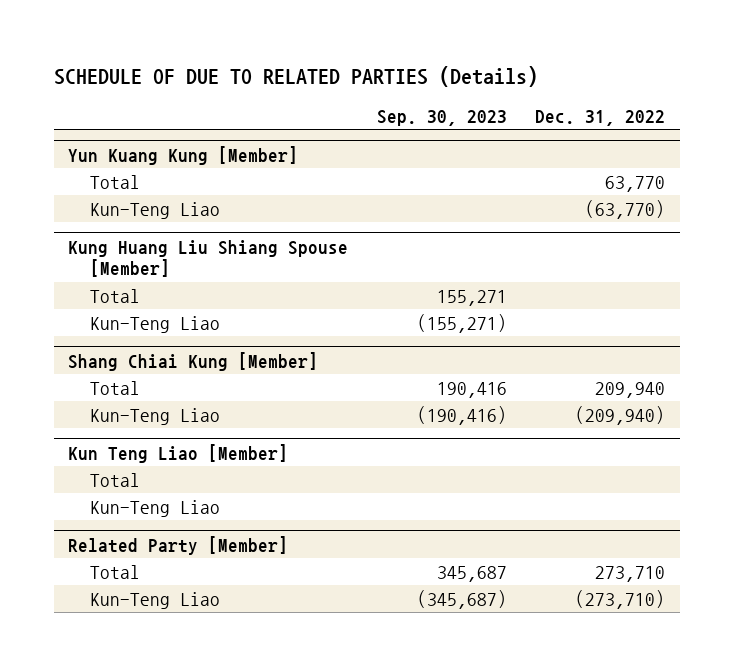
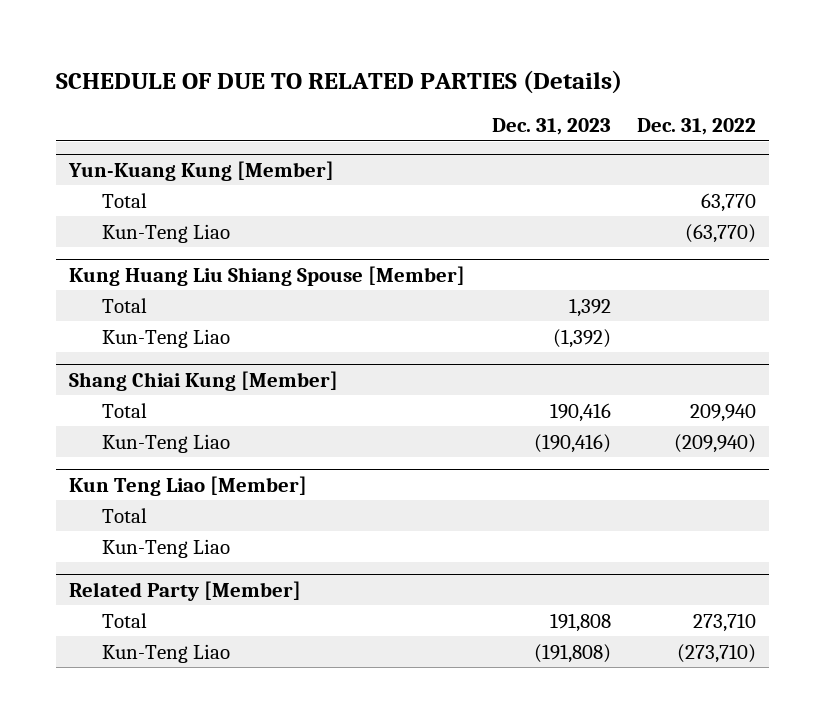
- | Sep. 30, 2023 | Dec. 31, 2022
+ | Dec. 31, 2023 | Dec. 31, 2022
- Yun Kuang Kung [Member]
+ Yun-Kuang Kung [Member]

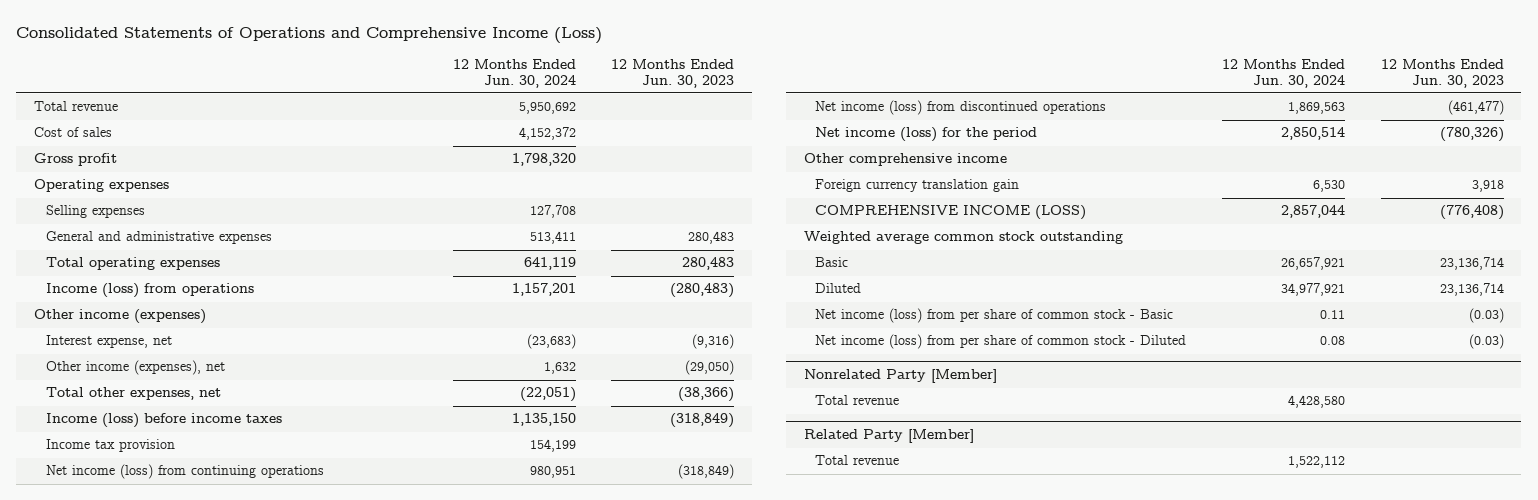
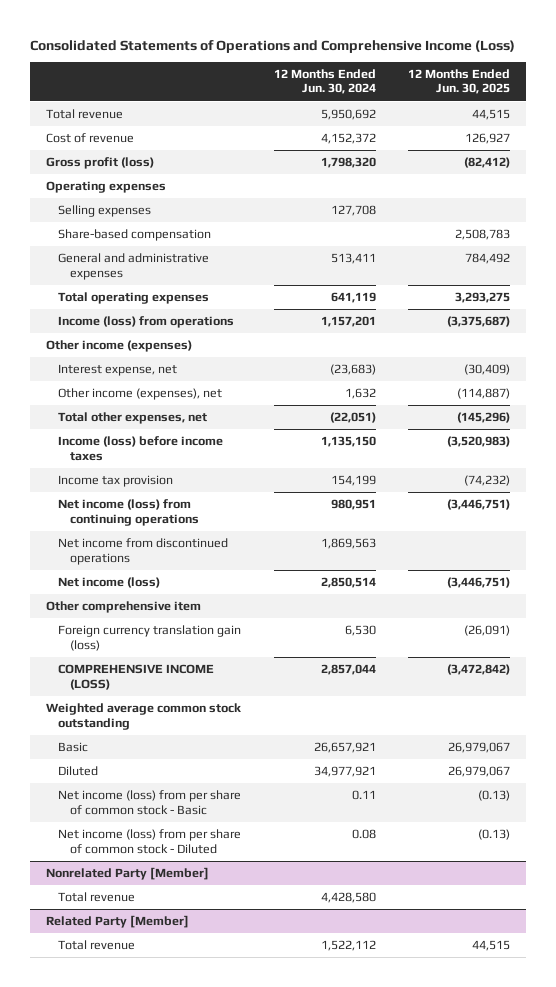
- | 12 Months Ended Jun. 30, 2024 | 12 Months Ended Jun. 30, 2023
+ | 12 Months Ended Jun. 30, 2024 | 12 Months Ended Jun. 30, 2025
- Cost of sales | 4,152,372 |
- Gross profit | 1,798,320 |
+ Cost of revenue | 4,152,372 | 126,927
+ Gross profit (loss) | 1,798,320 | (82,412)
+ Share-based compensation | | 2,508,783
- Net income (loss) from discontinued operations | 1,869,563 | (461,477)
- Net income (loss) for the period | 2,850,514 | (780,326)
- Other comprehensive income
- Foreign currency translation gain | 6,530 | 3,918
+ Net income from discontinued operations | 1,869,563 |
+ Net income (loss) | 2,850,514 | (3,446,751)
+ Other comprehensive item
+ Foreign currency translation gain (loss) | 6,530 | (26,091)

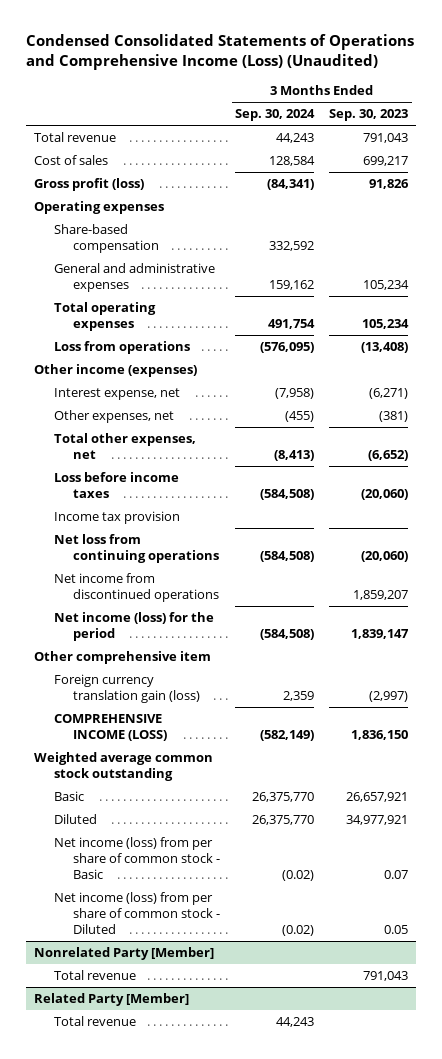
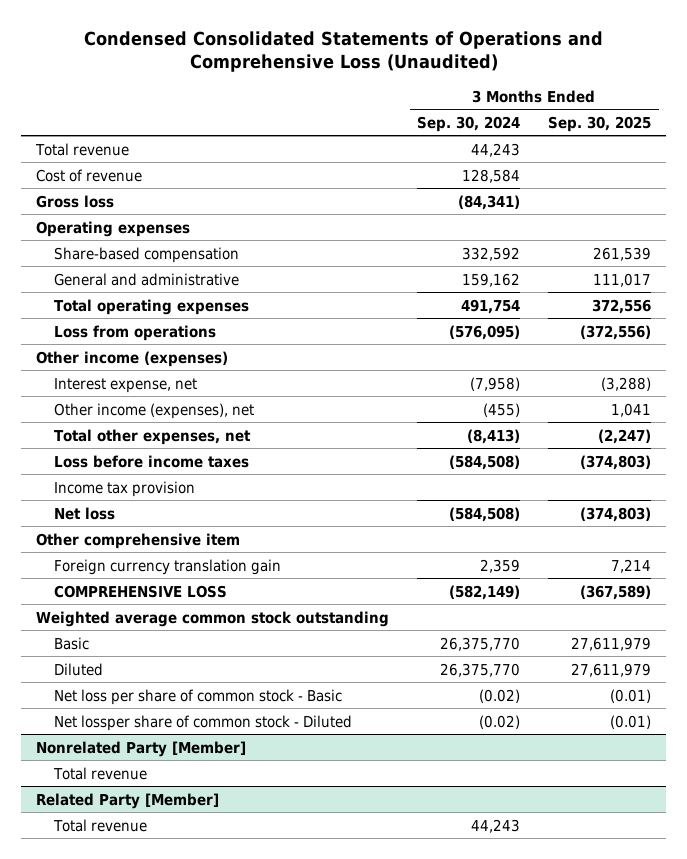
- Condensed Consolidated Statements of Operations and Comprehensive Income (Loss) (Unaudited)
+ Condensed Consolidated Statements of Operations and Comprehensive Loss (Unaudited)
- | 3 Months Ended Sep. 30, 2024 | 3 Months Ended Sep. 30, 2023
+ | 3 Months Ended Sep. 30, 2024 | 3 Months Ended Sep. 30, 2025
- Cost of sales | 128,584 | 699,217
- Gross profit (loss) | (84,341) | 91,826
+ Cost of revenue | 128,584 |
+ Gross loss | (84,341) |
- General and administrative expenses | 159,162 | 105,234
+ General and administrative | 159,162 | 111,017
- Other expenses, net | (455) | (381)
+ Other income (expenses), net | (455) | 1,041
- Net loss from continuing operations | (584,508) | (20,060)
- Net income from discontinued operations | | 1,859,207
- Net income (loss) for the period | (584,508) | 1,839,147
+ Net loss | (584,508) | (374,803)
- Foreign currency translation gain (loss) | 2,359 | (2,997)
- COMPREHENSIVE INCOME (LOSS) | (582,149) | 1,836,150
+ Foreign currency translation gain | 2,359 | 7,214
+ COMPREHENSIVE LOSS | (582,149) | (367,589)
- Net income (loss) from per share of common stock - Basic | (0.02) | 0.07
- Net income (loss) from per share of common stock - Diluted | (0.02) | 0.05
+ Net loss per share of common stock - Basic | (0.02) | (0.01)
+ Net lossper share of common stock - Diluted | (0.02) | (0.01)

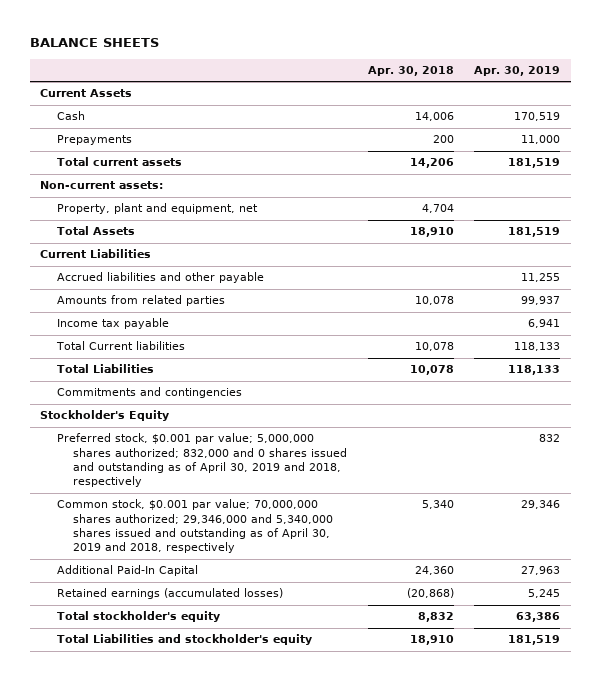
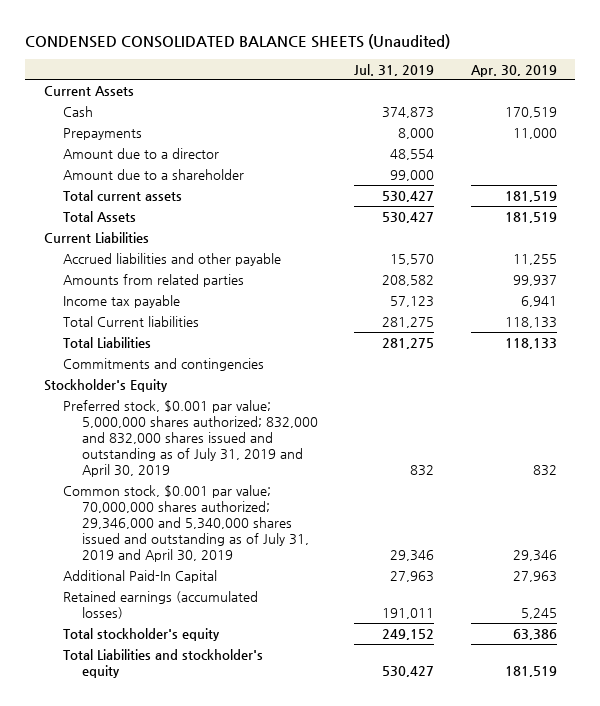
- BALANCE SHEETS
+ CONDENSED CONSOLIDATED BALANCE SHEETS (Unaudited)
- | Apr. 30, 2018 | Apr. 30, 2019
+ | Jul. 31, 2019 | Apr. 30, 2019
+ Amount due to a director | 48,554 |
+ Amount due to a shareholder | 99,000 |
- Non-current assets:
- Property, plant and equipment, net | 4,704 |
- Preferred stock, $0.001 par value; 5,000,000 shares authorized; 832,000 and 0 shares issued and outstanding as of April 30, 2019 and 2018, respectively | | 832
- Common stock, $0.001 par value; 70,000,000 shares authorized; 29,346,000 and 5,340,000 shares issued and outstanding as of April 30, 2019 and 2018, respectively | 5,340 | 29,346
+ Preferred stock, $0.001 par value; 5,000,000 shares authorized; 832,000 and 832,000 shares issued and outstanding as of July 31, 2019 and April 30, 2019 | 832 | 832
+ Common stock, $0.001 par value; 70,000,000 shares authorized; 29,346,000 and 5,340,000 shares issued and outstanding as of July 31, 2019 and April 30, 2019 | 29,346 | 29,346

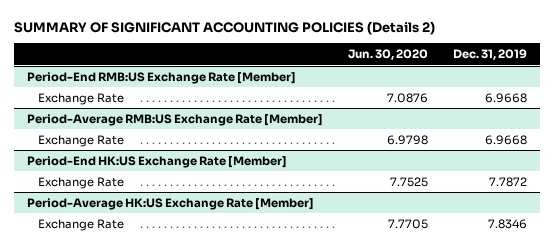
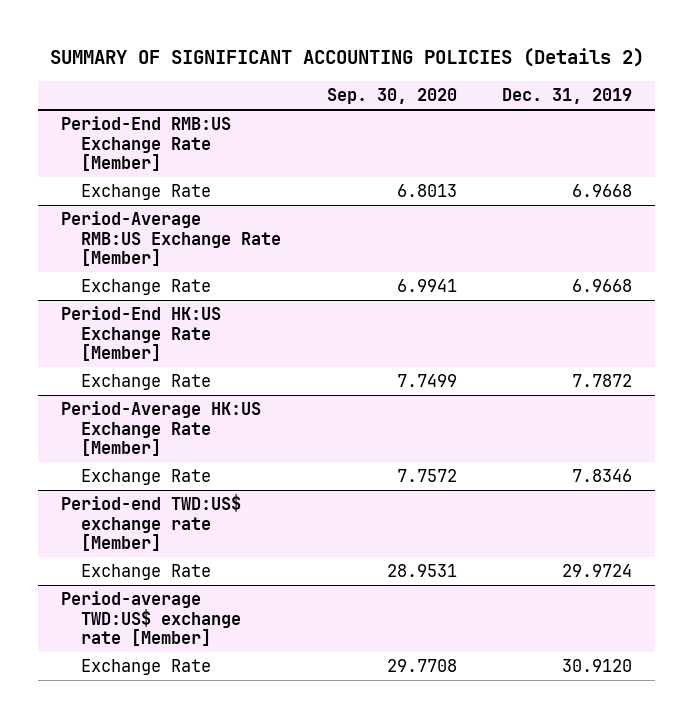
- | Jun. 30, 2020 | Dec. 31, 2019
+ | Sep. 30, 2020 | Dec. 31, 2019
+ Period-end TWD:US$ exchange rate [Member]
+ Exchange Rate | 28.9531 | 29.9724
+ Period-average TWD:US$ exchange rate [Member]
+ Exchange Rate | 29.7708 | 30.9120

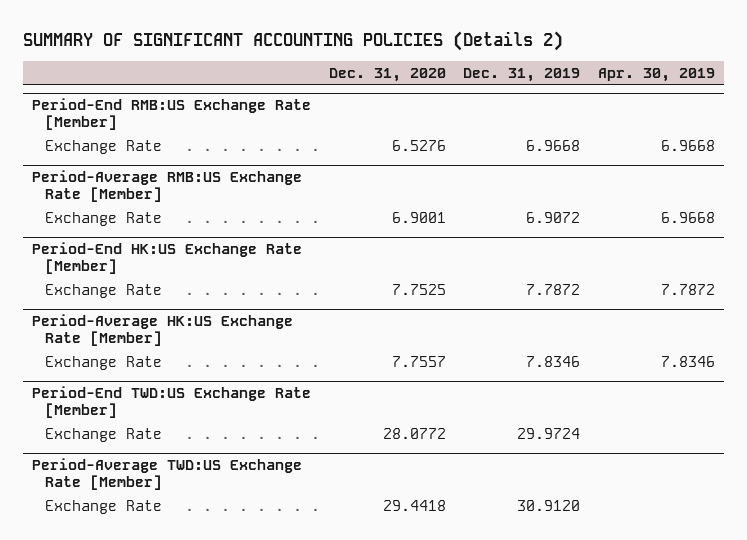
- | Sep. 30, 2020 | Dec. 31, 2019
+ | Dec. 31, 2020 | Dec. 31, 2019 | Apr. 30, 2019
@ Period-Average RMB:US Exchange Rate [Member]
- Exchange Rate | 6.9941 | 6.9668
+ Exchange Rate | 6.9001 | 6.9072 | 6.9668
- Period-end TWD:US$ exchange rate [Member]
+ Period-End TWD:US Exchange Rate [Member]
- Period-average TWD:US$ exchange rate [Member]
+ Period-Average TWD:US Exchange Rate [Member]

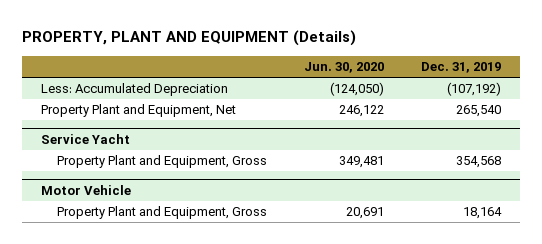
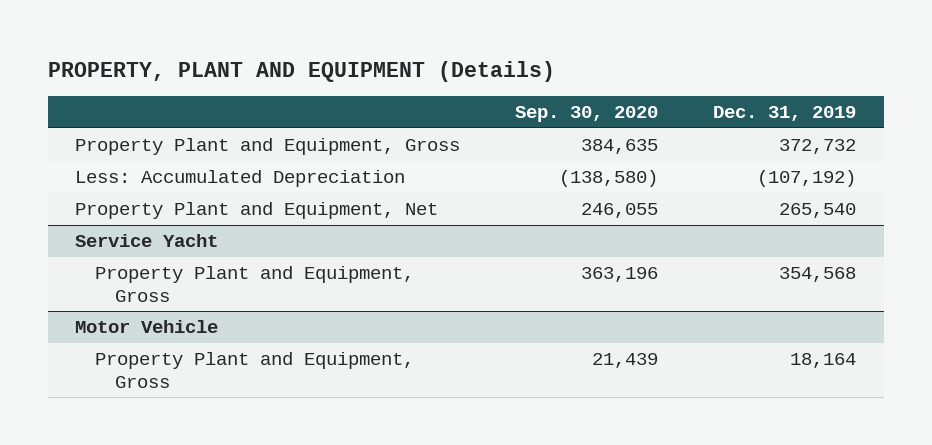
- | Jun. 30, 2020 | Dec. 31, 2019
+ | Sep. 30, 2020 | Dec. 31, 2019
+ Property Plant and Equipment, Gross | 384,635 | 372,732

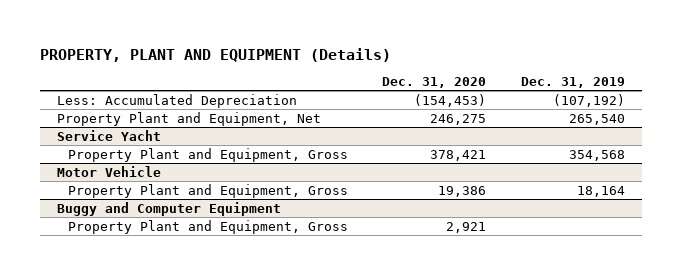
- | Sep. 30, 2020 | Dec. 31, 2019
+ | Dec. 31, 2020 | Dec. 31, 2019
- Property Plant and Equipment, Gross | 384,635 | 372,732
+ Buggy and Computer Equipment
+ Property Plant and Equipment, Gross | 2,921 |

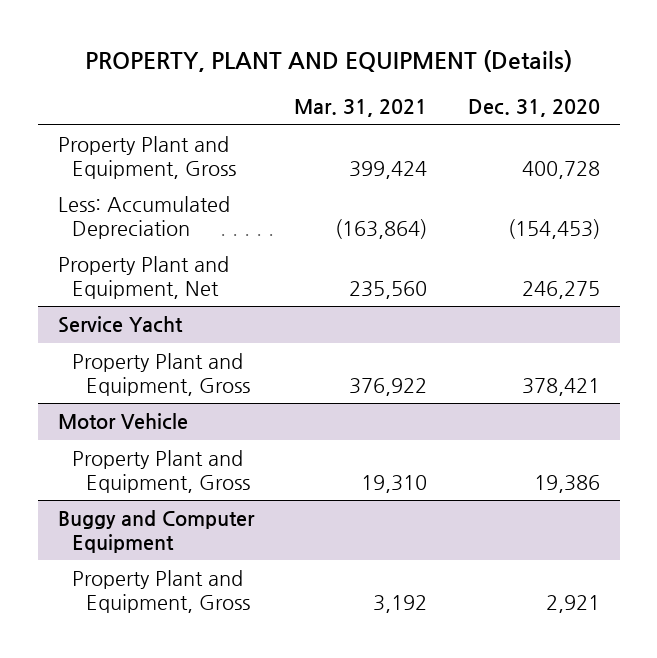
- | Dec. 31, 2020 | Dec. 31, 2019
+ | Mar. 31, 2021 | Dec. 31, 2020
+ Property Plant and Equipment, Gross | 399,424 | 400,728

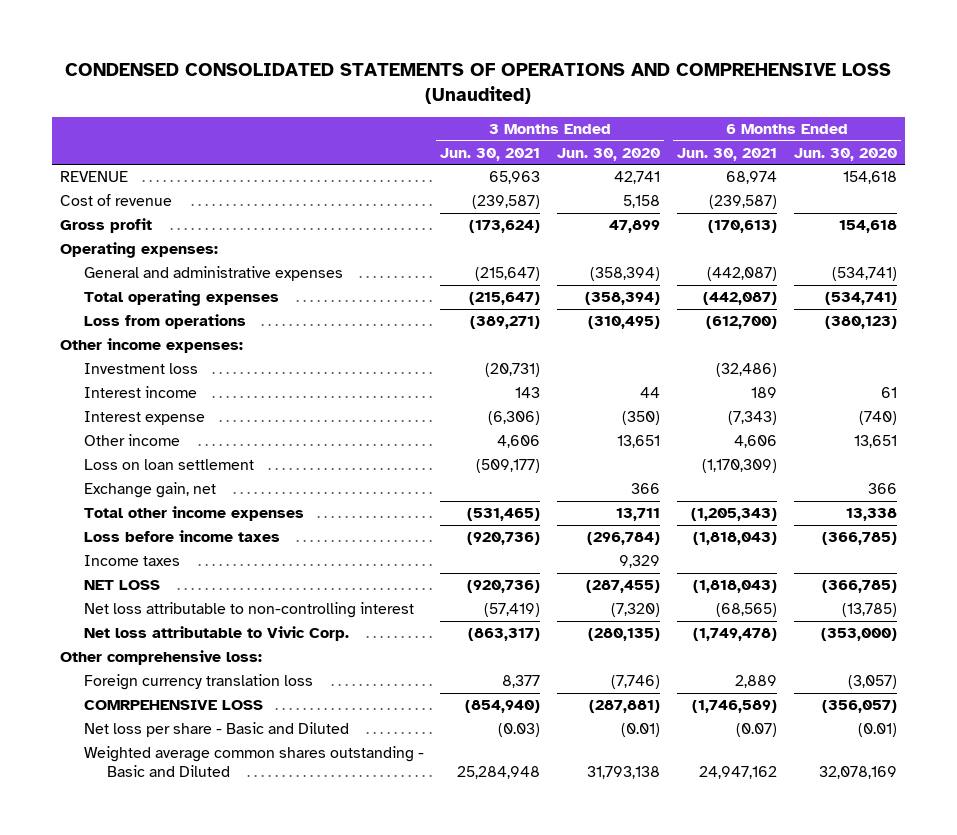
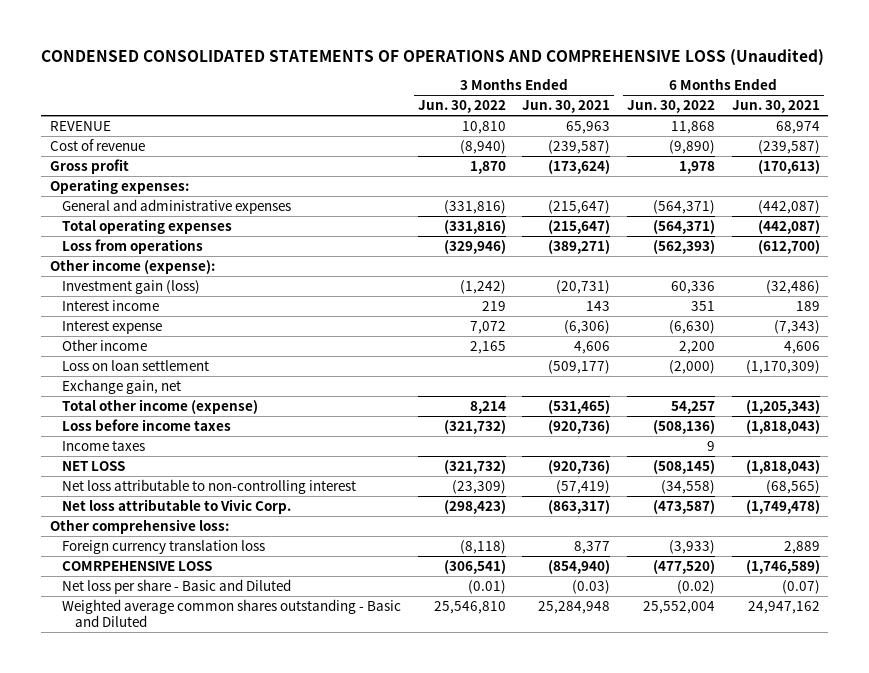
- | 3 Months Ended Jun. 30, 2021 | 3 Months Ended Jun. 30, 2020 | 6 Months Ended Jun. 30, 2021 | 6 Months Ended Jun. 30, 2020
+ | 3 Months Ended Jun. 30, 2022 | 3 Months Ended Jun. 30, 2021 | 6 Months Ended Jun. 30, 2022 | 6 Months Ended Jun. 30, 2021
- Other income expenses:
- Investment loss | (20,731) | | (32,486) |
+ Other income (expense):
+ Investment gain (loss) | (1,242) | (20,731) | 60,336 | (32,486)
- Total other income expenses | (531,465) | 13,711 | (1,205,343) | 13,338
+ Total other income (expense) | 8,214 | (531,465) | 54,257 | (1,205,343)

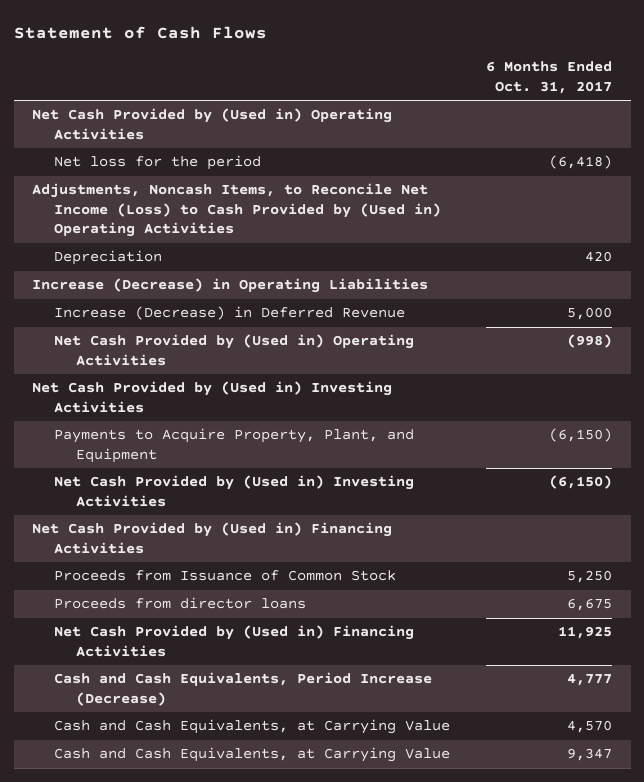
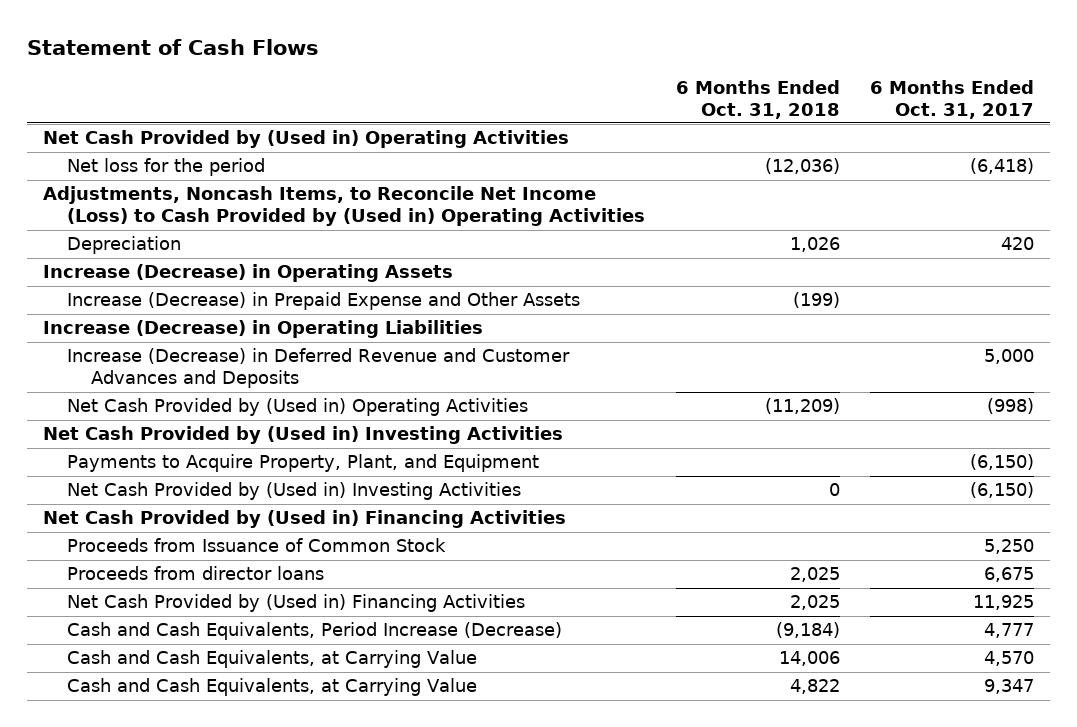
- | 6 Months Ended Oct. 31, 2017
+ | 6 Months Ended Oct. 31, 2018 | 6 Months Ended Oct. 31, 2017
+ Increase (Decrease) in Operating Assets
+ Increase (Decrease) in Prepaid Expense and Other Assets | (199) |
- Increase (Decrease) in Deferred Revenue | 5,000
+ Increase (Decrease) in Deferred Revenue and Customer Advances and Deposits | | 5,000

